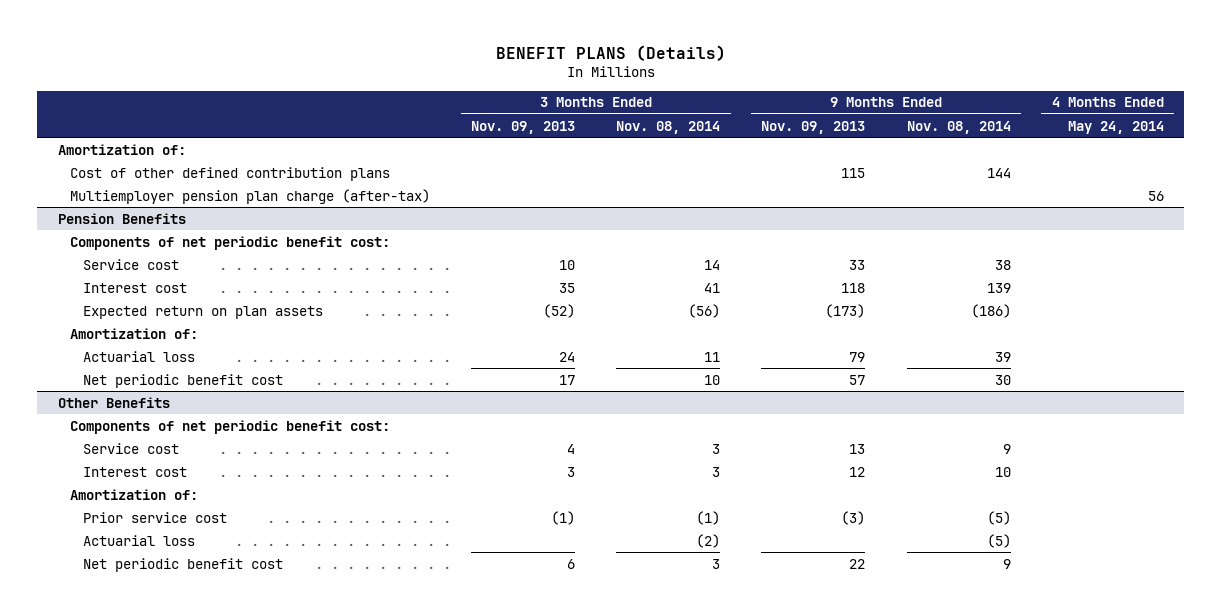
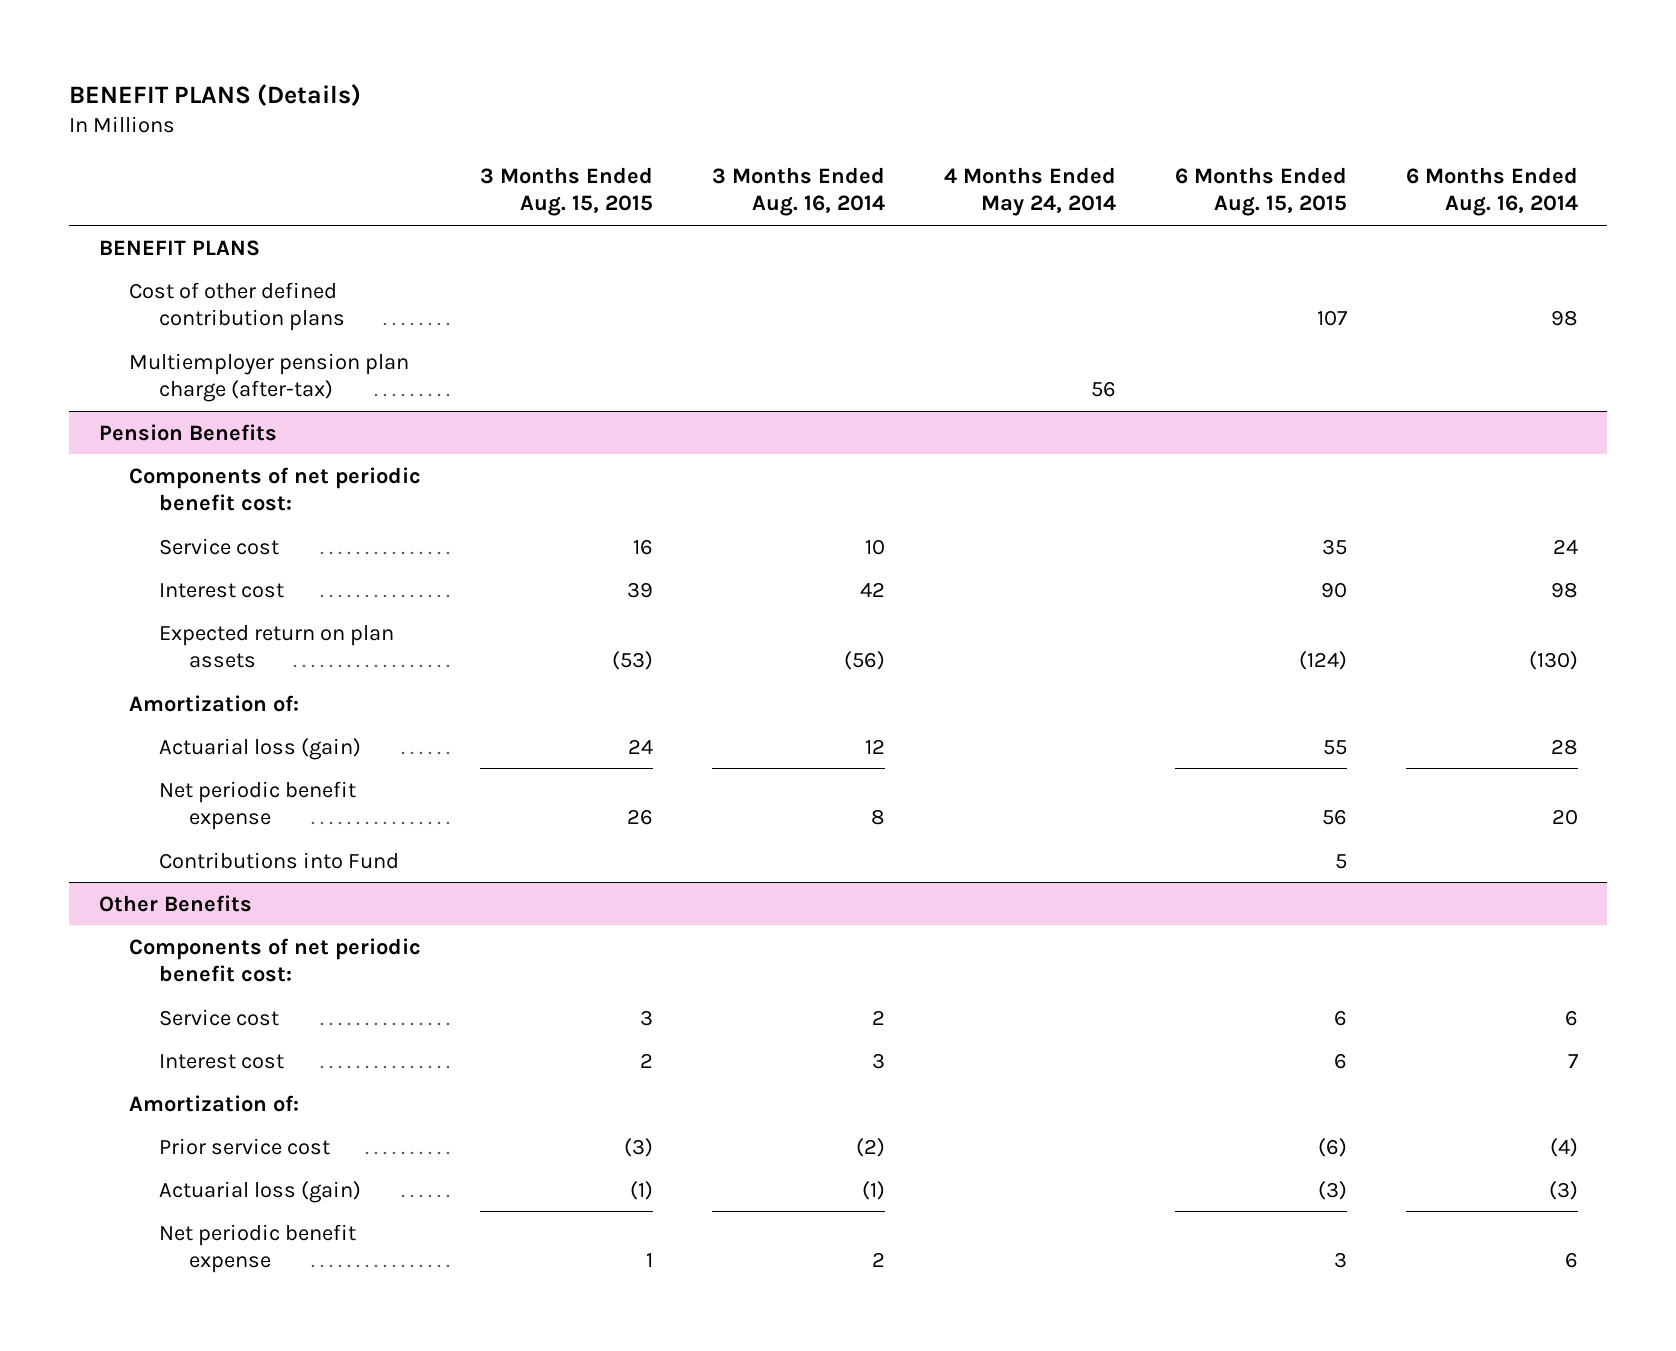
- | 3 Months Ended Nov. 09, 2013 | 3 Months Ended Nov. 08, 2014 | 9 Months Ended Nov. 09, 2013 | 9 Months Ended Nov. 08, 2014 | 4 Months Ended May 24, 2014
+ | 3 Months Ended Aug. 15, 2015 | 3 Months Ended Aug. 16, 2014 | 4 Months Ended May 24, 2014 | 6 Months Ended Aug. 15, 2015 | 6 Months Ended Aug. 16, 2014
- Amortization of:
+ BENEFIT PLANS
@ Pension Benefits
- Actuarial loss | 24 | 11 | 79 | 39 |
- Net periodic benefit cost | 17 | 10 | 57 | 30 |
+ Actuarial loss (gain) | 24 | 12 | | 55 | 28
+ Net periodic benefit expense | 26 | 8 | | 56 | 20
+ Contributions into Fund | | | | 5 |
@ Other Benefits
- Actuarial loss | | (2) | | (5) |
- Net periodic benefit cost | 6 | 3 | 22 | 9 |
+ Actuarial loss (gain) | (1) | (1) | | (3) | (3)
+ Net periodic benefit expense | 1 | 2 | | 3 | 6

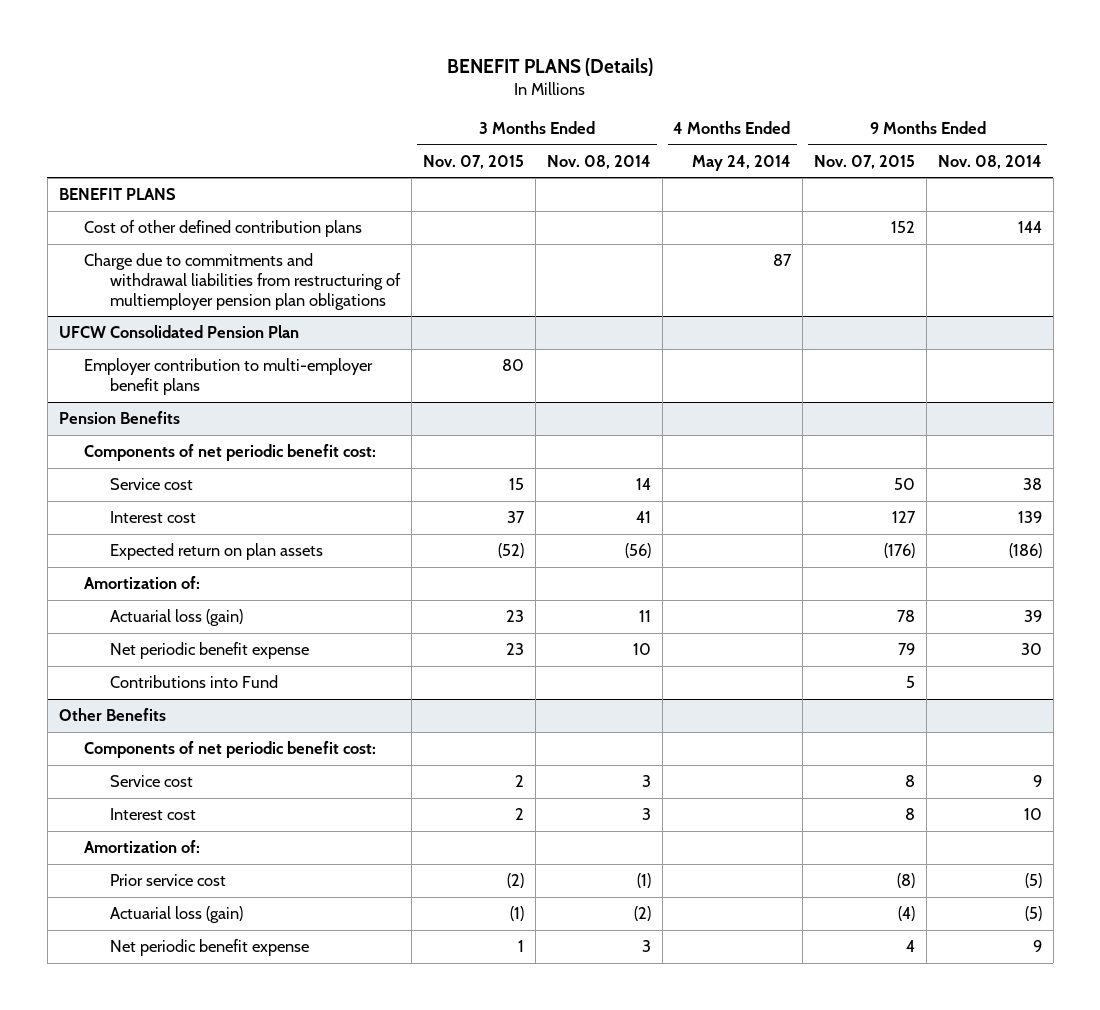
- | 3 Months Ended Aug. 15, 2015 | 3 Months Ended Aug. 16, 2014 | 4 Months Ended May 24, 2014 | 6 Months Ended Aug. 15, 2015 | 6 Months Ended Aug. 16, 2014
+ | 3 Months Ended Nov. 07, 2015 | 3 Months Ended Nov. 08, 2014 | 4 Months Ended May 24, 2014 | 9 Months Ended Nov. 07, 2015 | 9 Months Ended Nov. 08, 2014
- Multiemployer pension plan charge (after-tax) | | | 56 | |
+ Charge due to commitments and withdrawal liabilities from restructuring of multiemployer pension plan obligations | | | 87 | |
+ UFCW Consolidated Pension Plan
+ Employer contribution to multi-employer benefit plans | 80 | | | |

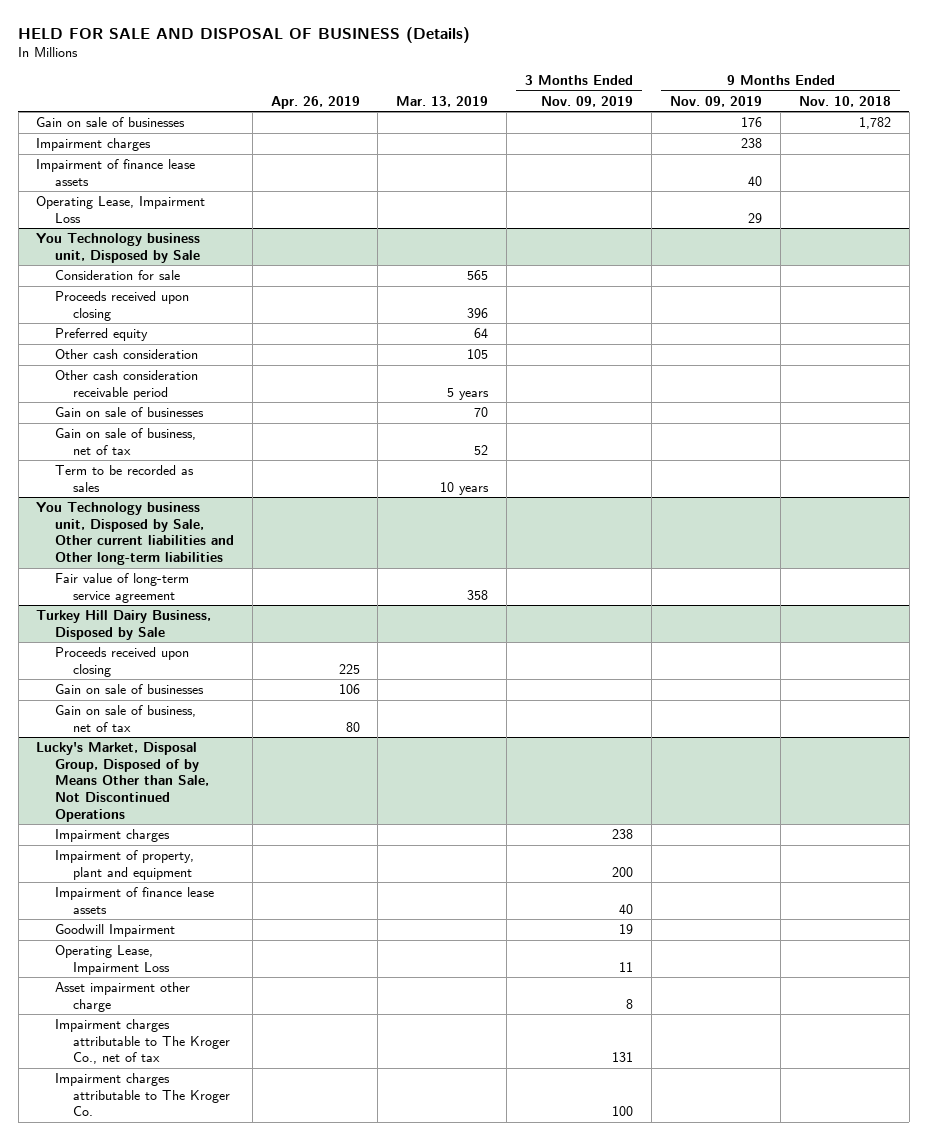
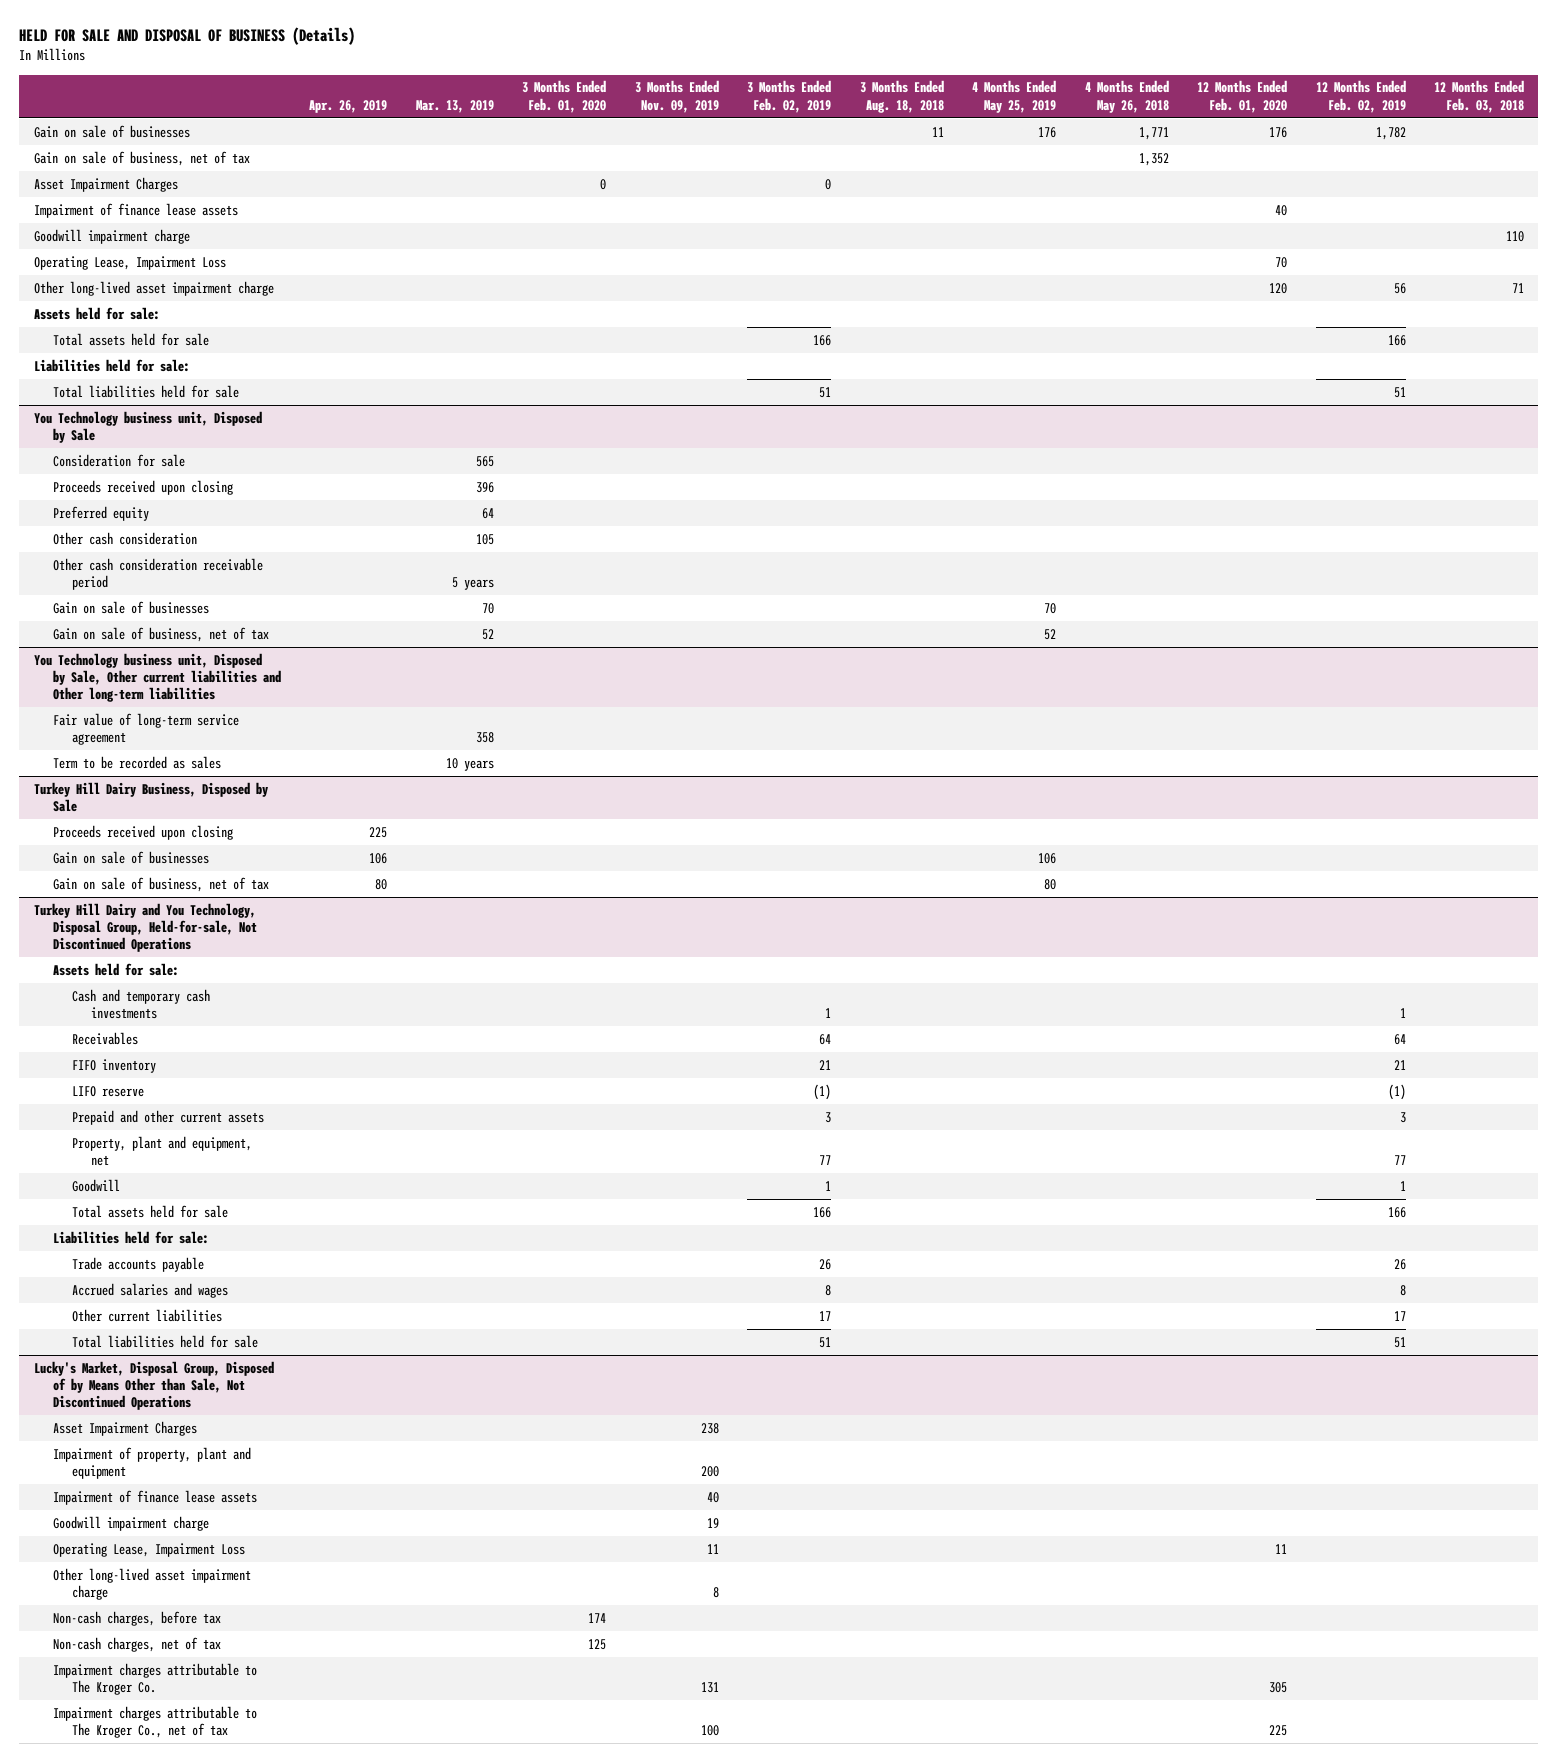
- | Apr. 26, 2019 | Mar. 13, 2019 | 3 Months Ended Nov. 09, 2019 | 9 Months Ended Nov. 09, 2019 | 9 Months Ended Nov. 10, 2018
+ | Apr. 26, 2019 | Mar. 13, 2019 | 3 Months Ended Feb. 01, 2020 | 3 Months Ended Nov. 09, 2019 | 3 Months Ended Feb. 02, 2019 | 3 Months Ended Aug. 18, 2018 | 4 Months Ended May 25, 2019 | 4 Months Ended May 26, 2018 | 12 Months Ended Feb. 01, 2020 | 12 Months Ended Feb. 02, 2019 | 12 Months Ended Feb. 03, 2018
- Impairment charges | | | | 238 |
+ Gain on sale of business, net of tax | | | | | | | | 1,352 | | |
+ Asset Impairment Charges | | | 0 | | 0 | | | | | |
+ Goodwill impairment charge | | | | | | | | | | | 110
+ Other long-lived asset impairment charge | | | | | | | | | 120 | 56 | 71
+ Assets held for sale:
+ Total assets held for sale | | | | | 166 | | | | | 166 |
+ Liabilities held for sale:
+ Total liabilities held for sale | | | | | 51 | | | | | 51 |
@ You Technology business unit, Disposed by Sale
- Term to be recorded as sales | | 10 years | | |
@ You Technology business unit, Disposed by Sale, Other current liabilities and Other long-term liabilities
+ Term to be recorded as sales | | 10 years | | | | | | | | |
+ Turkey Hill Dairy and You Technology, Disposal Group, Held-for-sale, Not Discontinued Operations
+ Assets held for sale:
+ Cash and temporary cash investments | | | | | 1 | | | | | 1 |
+ Receivables | | | | | 64 | | | | | 64 |
+ FIFO inventory | | | | | 21 | | | | | 21 |
+ LIFO reserve | | | | | (1) | | | | | (1) |
+ Prepaid and other current assets | | | | | 3 | | | | | 3 |
+ Property, plant and equipment, net | | | | | 77 | | | | | 77 |
+ Goodwill | | | | | 1 | | | | | 1 |
+ Total assets held for sale | | | | | 166 | | | | | 166 |
+ Liabilities held for sale:
+ Trade accounts payable | | | | | 26 | | | | | 26 |
+ Accrued salaries and wages | | | | | 8 | | | | | 8 |
+ Other current liabilities | | | | | 17 | | | | | 17 |
+ Total liabilities held for sale | | | | | 51 | | | | | 51 |
@ Lucky's Market, Disposal Group, Disposed of by Means Other than Sale, Not Discontinued Operations
- Impairment charges | | | 238 | |
+ Asset Impairment Charges | | | | 238 | | | | | | |
- Goodwill Impairment | | | 19 | |
+ Goodwill impairment charge | | | | 19 | | | | | | |
- Asset impairment other charge | | | 8 | |
- Impairment charges attributable to The Kroger Co., net of tax | | | 131 | |
- Impairment charges attributable to The Kroger Co. | | | 100 | |
+ Other long-lived asset impairment charge | | | | 8 | | | | | | |
+ Non-cash charges, before tax | | | 174 | | | | | | | |
+ Non-cash charges, net of tax | | | 125 | | | | | | | |
+ Impairment charges attributable to The Kroger Co. | | | | 131 | | | | | 305 | |
+ Impairment charges attributable to The Kroger Co., net of tax | | | | 100 | | | | | 225 | |

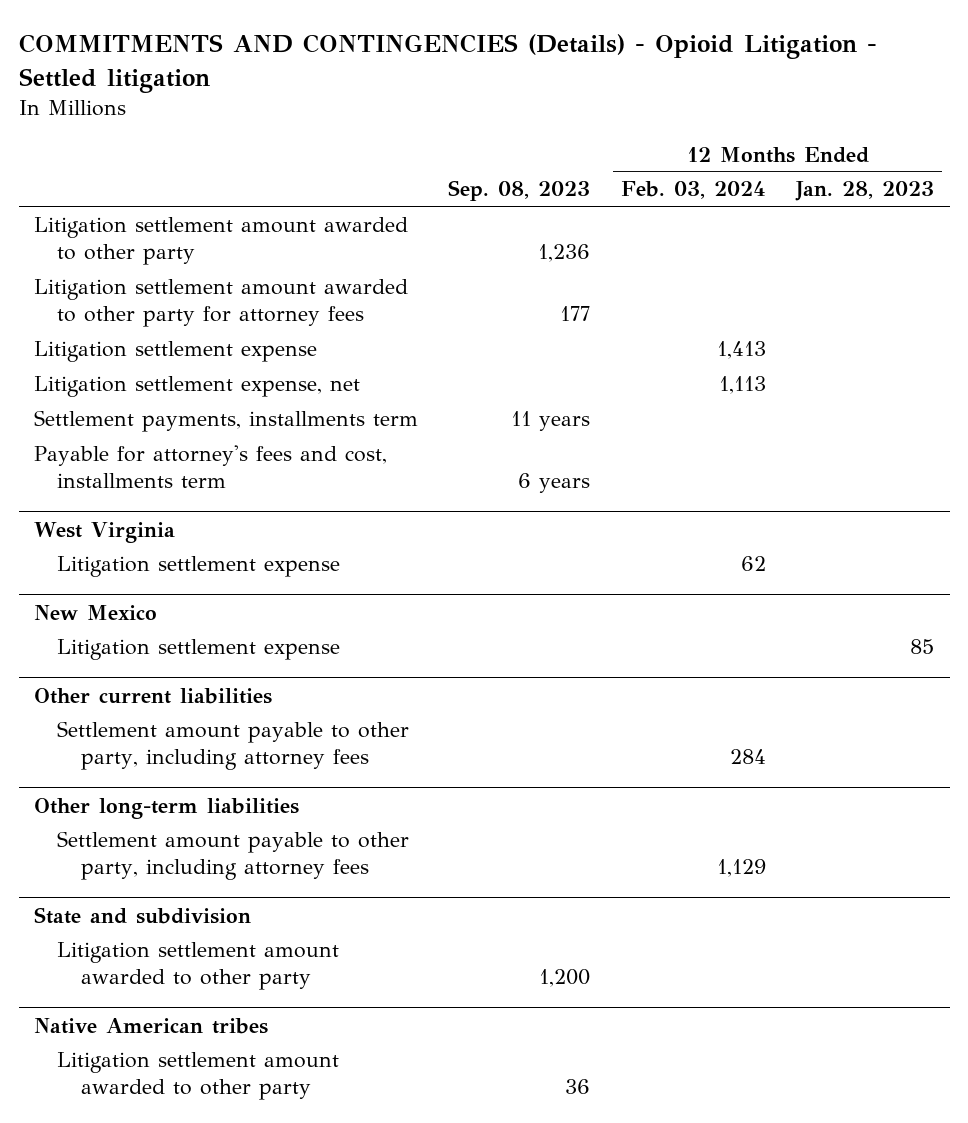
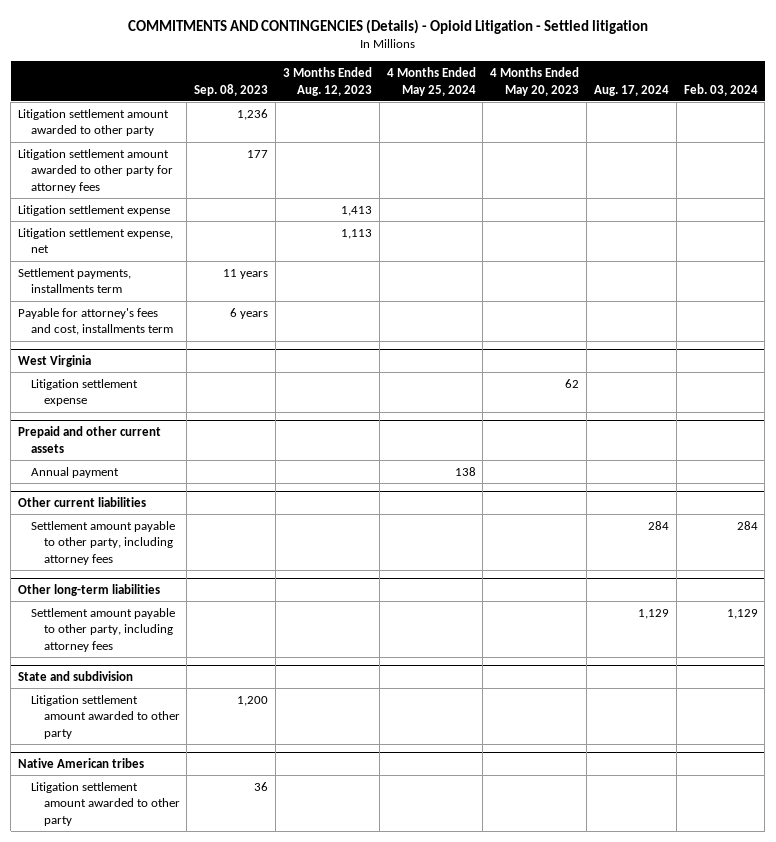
- | Sep. 08, 2023 | 12 Months Ended Feb. 03, 2024 | 12 Months Ended Jan. 28, 2023
+ | Sep. 08, 2023 | 3 Months Ended Aug. 12, 2023 | 4 Months Ended May 25, 2024 | 4 Months Ended May 20, 2023 | Aug. 17, 2024 | Feb. 03, 2024
- New Mexico
- Litigation settlement expense | | | 85
+ Prepaid and other current assets
+ Annual payment | | | 138 | | |

